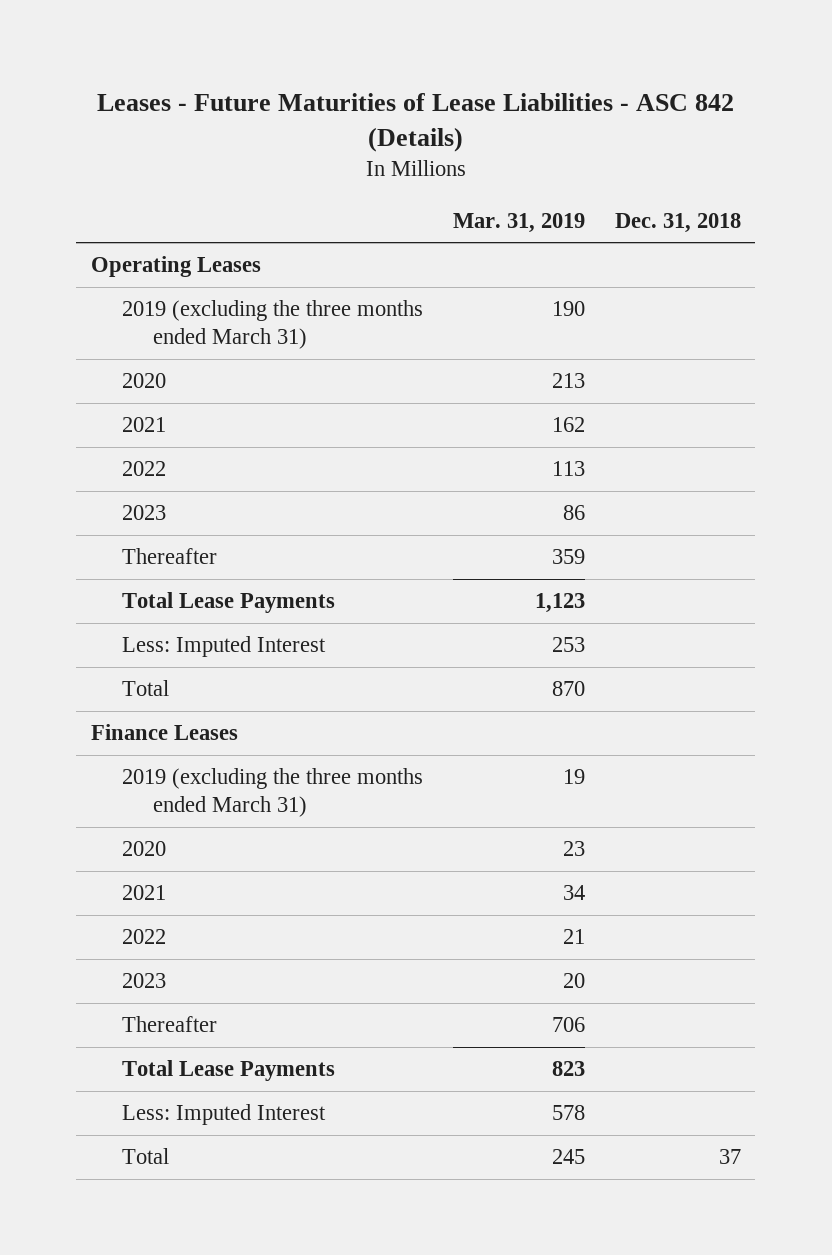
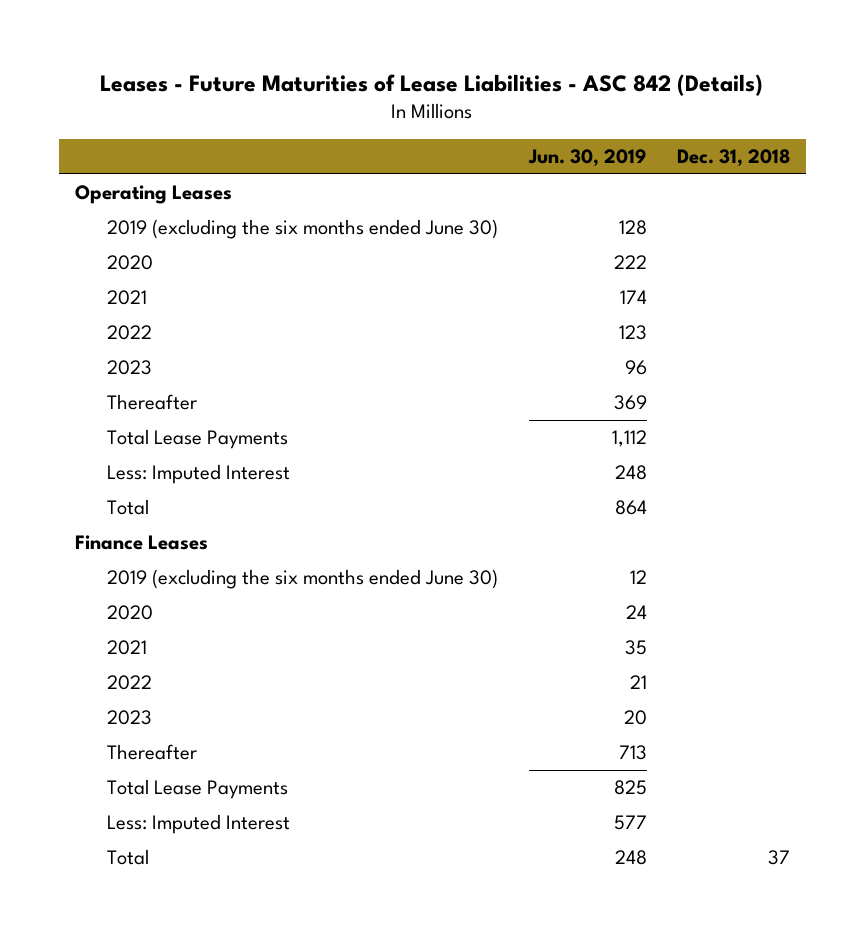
- | Mar. 31, 2019 | Dec. 31, 2018
+ | Jun. 30, 2019 | Dec. 31, 2018
- 2019 (excluding the three months ended March 31) | 190 |
+ 2019 (excluding the six months ended June 30) | 128 |
- 2019 (excluding the three months ended March 31) | 19 |
+ 2019 (excluding the six months ended June 30) | 12 |

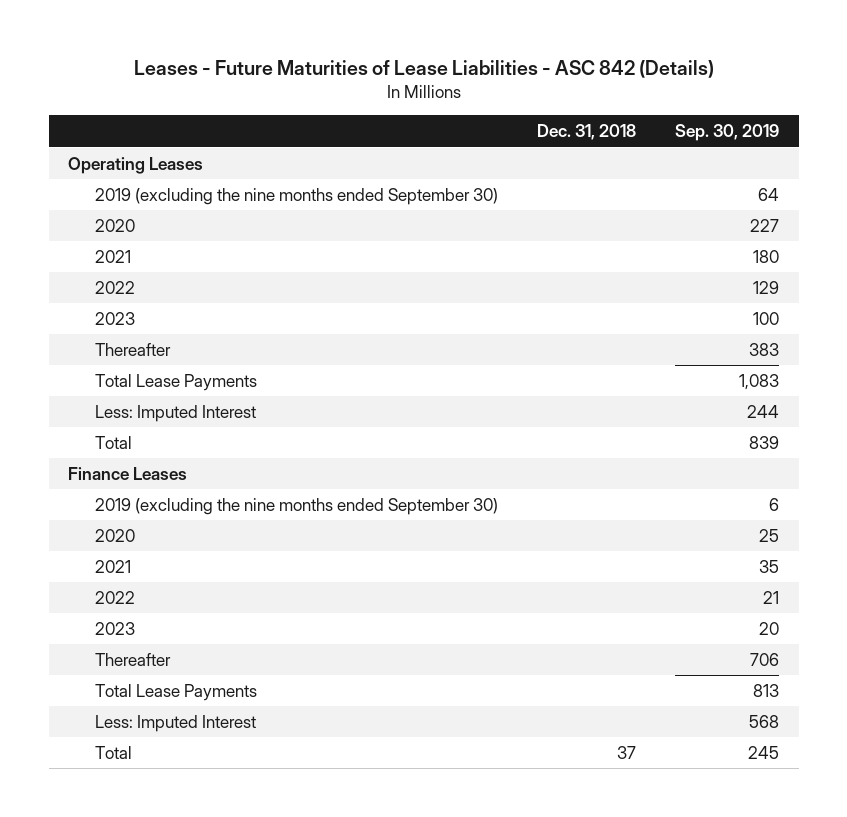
- | Jun. 30, 2019 | Dec. 31, 2018
+ | Dec. 31, 2018 | Sep. 30, 2019
- 2019 (excluding the six months ended June 30) | 128 |
+ 2019 (excluding the nine months ended September 30) | | 64
- 2019 (excluding the six months ended June 30) | 12 |
+ 2019 (excluding the nine months ended September 30) | | 6

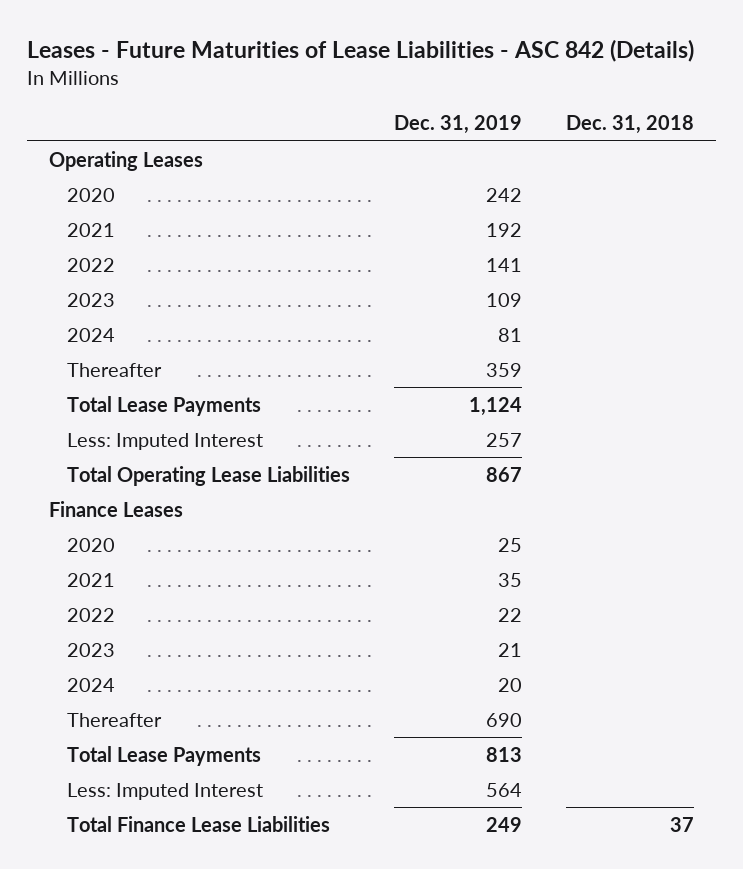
- | Dec. 31, 2018 | Sep. 30, 2019
+ | Dec. 31, 2019 | Dec. 31, 2018
- 2019 (excluding the nine months ended September 30) | | 64
+ 2024 | 81 |
- Total | | 839
+ Total Operating Lease Liabilities | 867 |
- 2019 (excluding the nine months ended September 30) | | 6
+ 2024 | 20 |
- Total | 37 | 245
+ Total Finance Lease Liabilities | 249 | 37

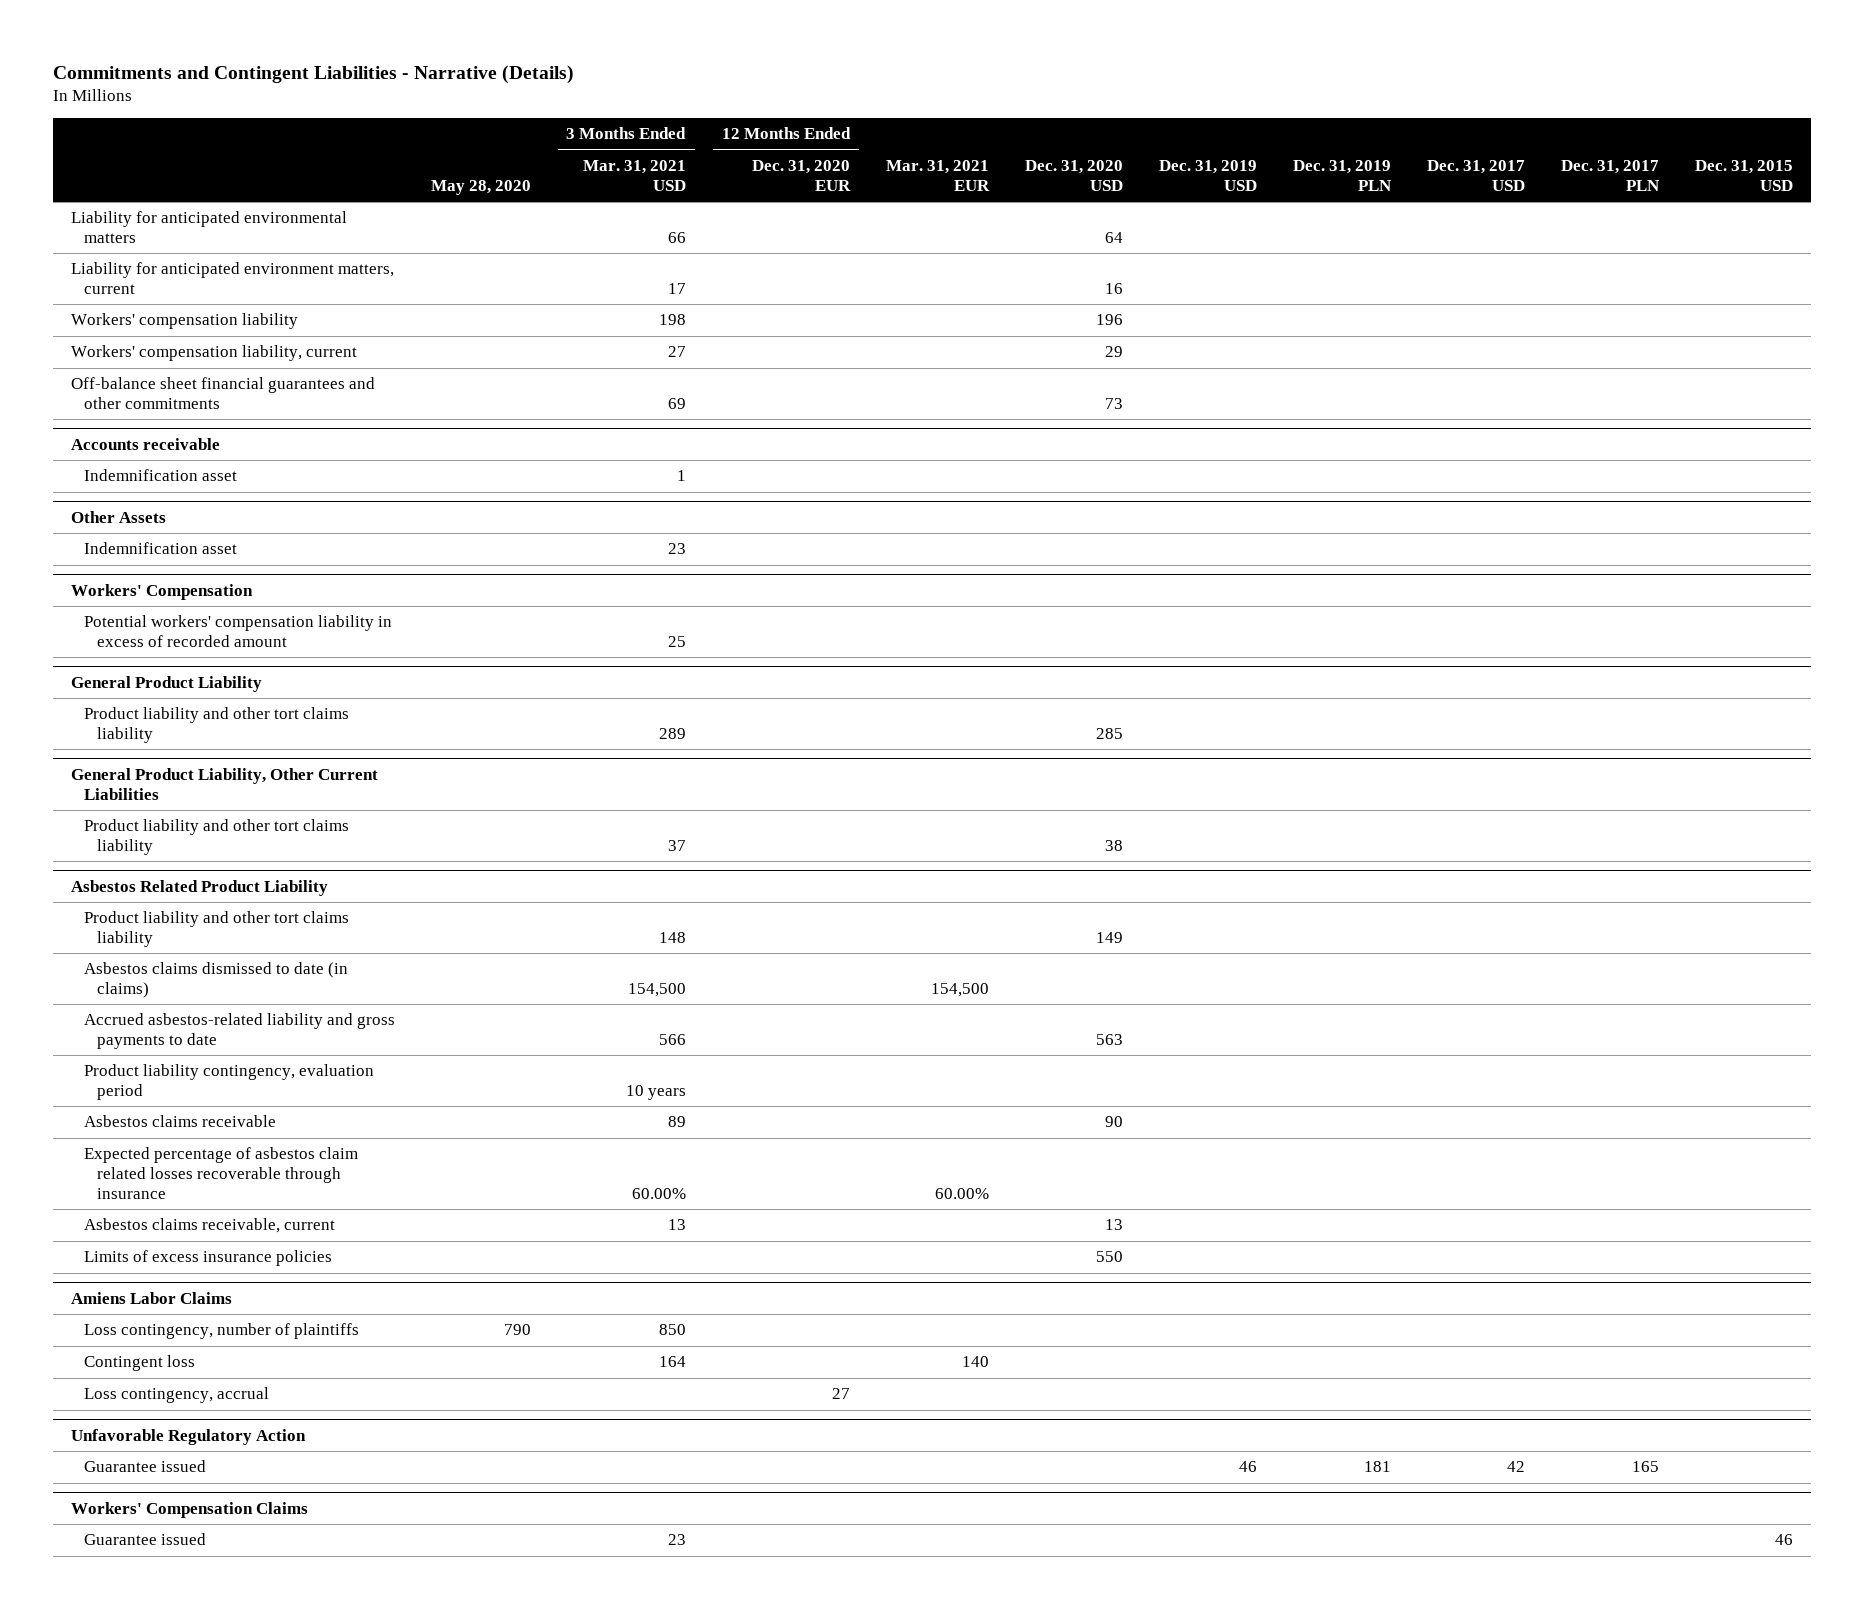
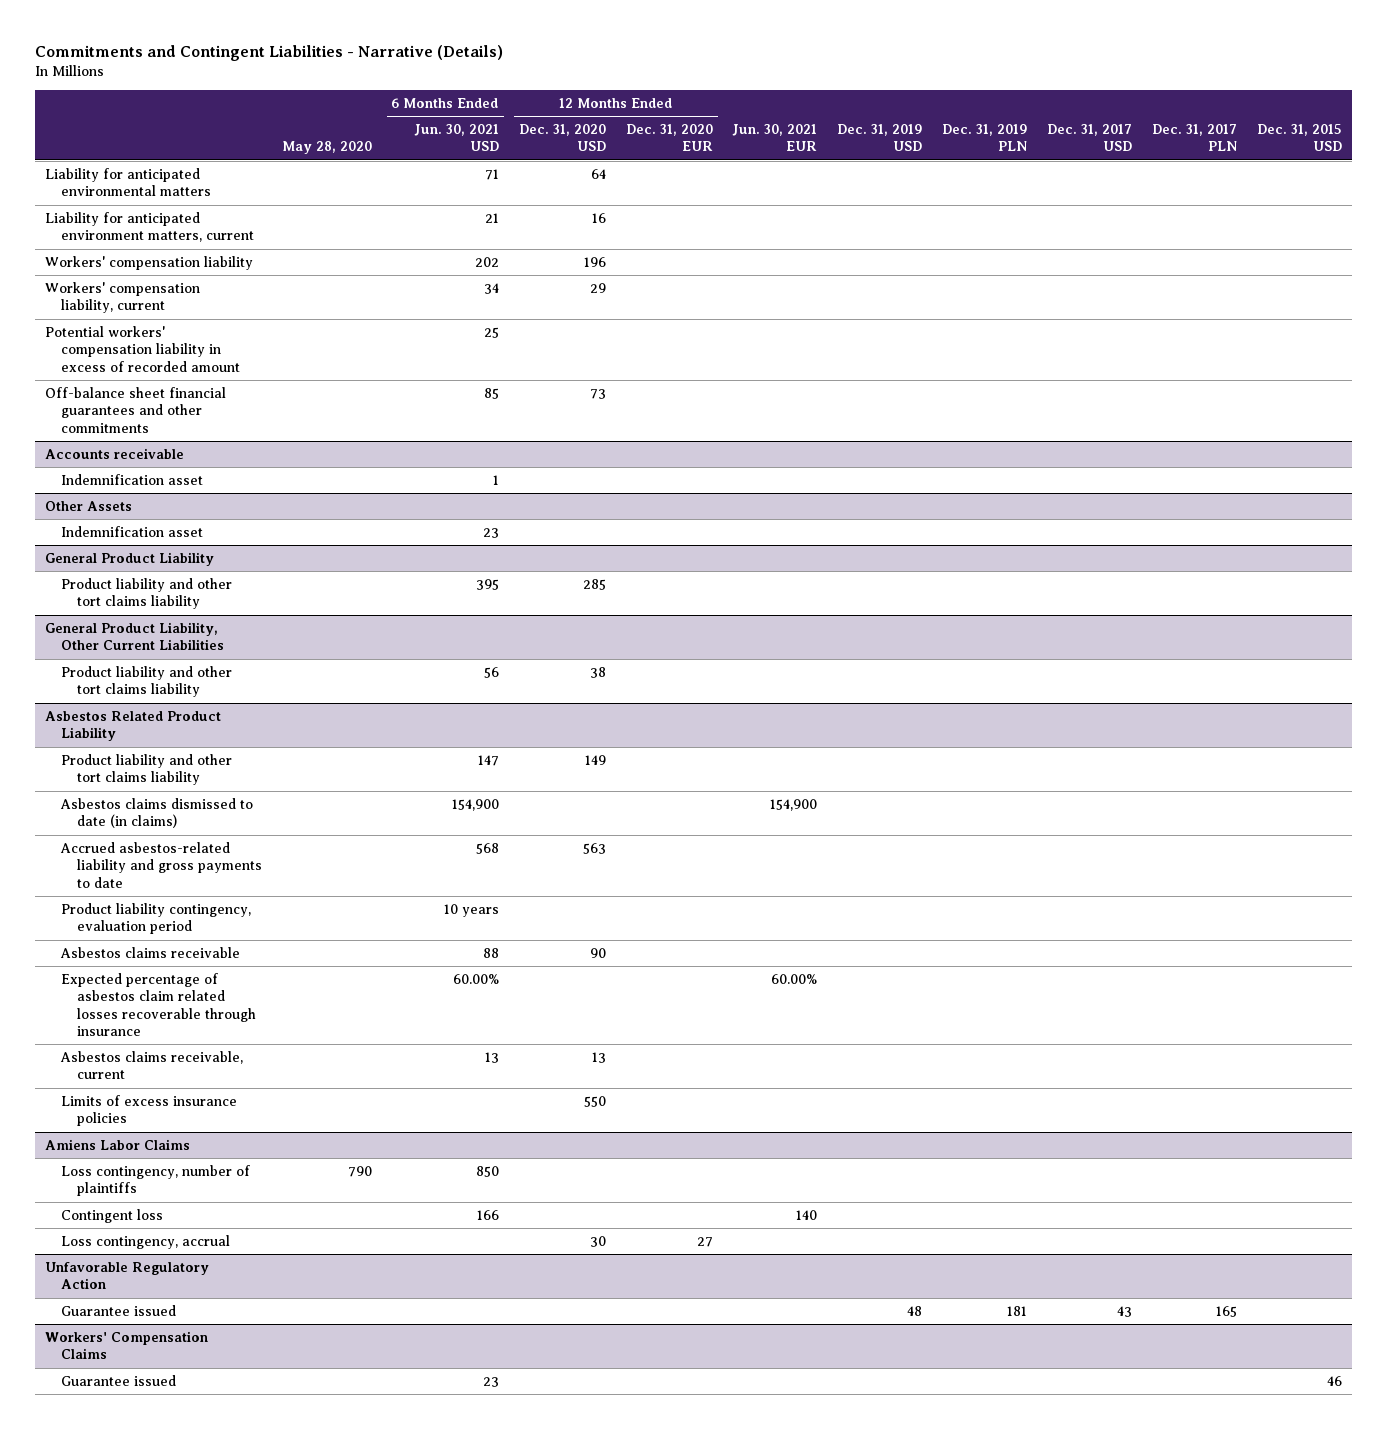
- | May 28, 2020 | 3 Months Ended Mar. 31, 2021 USD | 12 Months Ended Dec. 31, 2020 EUR | Mar. 31, 2021 EUR | Dec. 31, 2020 USD | Dec. 31, 2019 USD | Dec. 31, 2019 PLN | Dec. 31, 2017 USD | Dec. 31, 2017 PLN | Dec. 31, 2015 USD
+ | May 28, 2020 | 6 Months Ended Jun. 30, 2021 USD | 12 Months Ended Dec. 31, 2020 USD | 12 Months Ended Dec. 31, 2020 EUR | Jun. 30, 2021 EUR | Dec. 31, 2019 USD | Dec. 31, 2019 PLN | Dec. 31, 2017 USD | Dec. 31, 2017 PLN | Dec. 31, 2015 USD
+ Potential workers' compensation liability in excess of recorded amount | | 25 | | | | | | | |
- Workers' Compensation
- Potential workers' compensation liability in excess of recorded amount | | 25 | | | | | | | |
@ Unfavorable Regulatory Action
- Guarantee issued | | | | | | 46 | 181 | 42 | 165 |
+ Guarantee issued | | | | | | 48 | 181 | 43 | 165 |

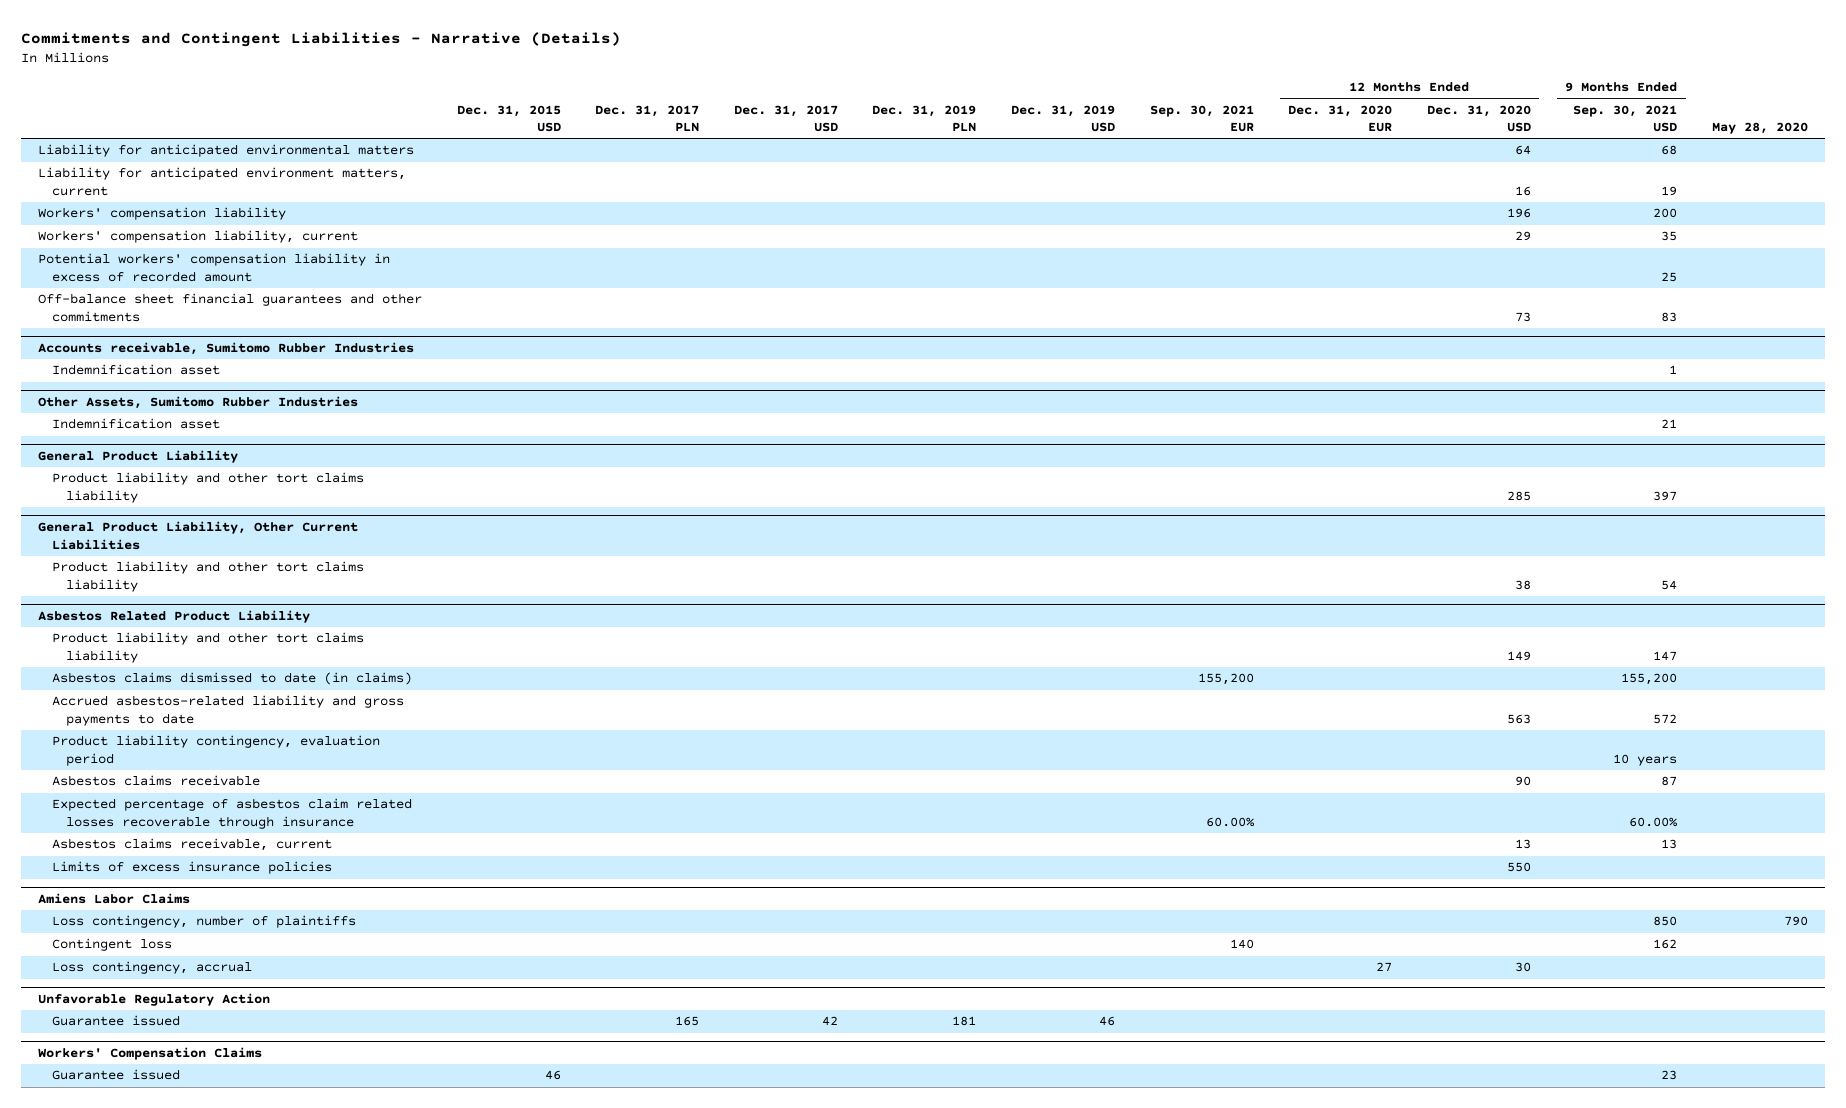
- | May 28, 2020 | 6 Months Ended Jun. 30, 2021 USD | 12 Months Ended Dec. 31, 2020 USD | 12 Months Ended Dec. 31, 2020 EUR | Jun. 30, 2021 EUR | Dec. 31, 2019 USD | Dec. 31, 2019 PLN | Dec. 31, 2017 USD | Dec. 31, 2017 PLN | Dec. 31, 2015 USD
+ | Dec. 31, 2015 USD | Dec. 31, 2017 PLN | Dec. 31, 2017 USD | Dec. 31, 2019 PLN | Dec. 31, 2019 USD | Sep. 30, 2021 EUR | 12 Months Ended Dec. 31, 2020 EUR | 12 Months Ended Dec. 31, 2020 USD | 9 Months Ended Sep. 30, 2021 USD | May 28, 2020
- Accounts receivable
+ Accounts receivable, Sumitomo Rubber Industries
- Other Assets
+ Other Assets, Sumitomo Rubber Industries
@ Unfavorable Regulatory Action
- Guarantee issued | | | | | | 48 | 181 | 43 | 165 |
+ Guarantee issued | | 165 | 42 | 181 | 46 | | | | |

